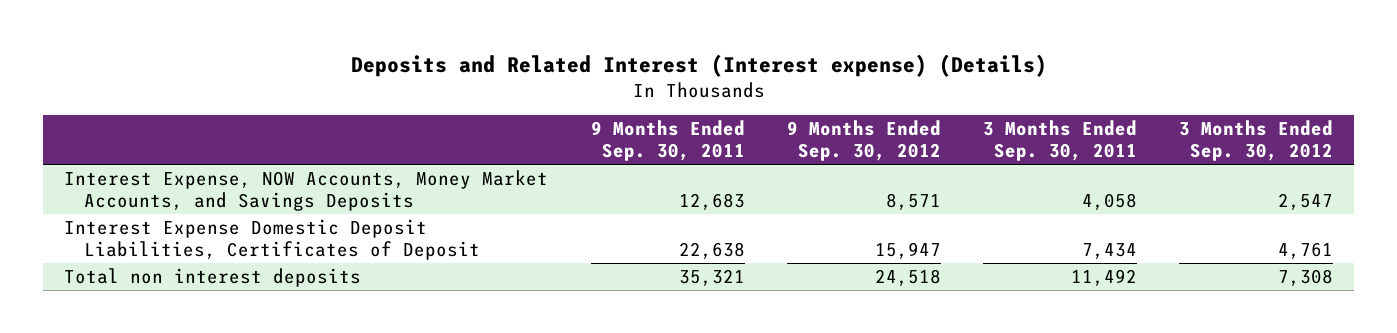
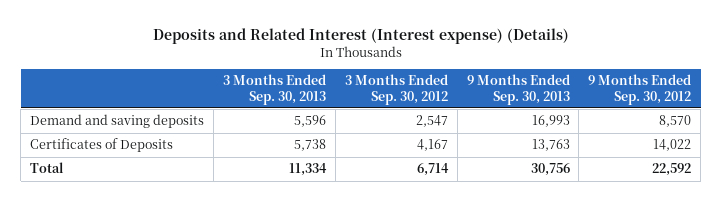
- | 9 Months Ended Sep. 30, 2011 | 9 Months Ended Sep. 30, 2012 | 3 Months Ended Sep. 30, 2011 | 3 Months Ended Sep. 30, 2012
+ | 3 Months Ended Sep. 30, 2013 | 3 Months Ended Sep. 30, 2012 | 9 Months Ended Sep. 30, 2013 | 9 Months Ended Sep. 30, 2012
- Interest Expense, NOW Accounts, Money Market Accounts, and Savings Deposits | 12,683 | 8,571 | 4,058 | 2,547
- Interest Expense Domestic Deposit Liabilities, Certificates of Deposit | 22,638 | 15,947 | 7,434 | 4,761
- Total non interest deposits | 35,321 | 24,518 | 11,492 | 7,308
+ Demand and saving deposits | 5,596 | 2,547 | 16,993 | 8,570
+ Certificates of Deposits | 5,738 | 4,167 | 13,763 | 14,022
+ Total | 11,334 | 6,714 | 30,756 | 22,592

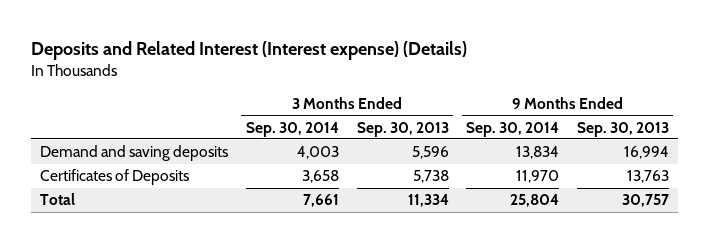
- | 3 Months Ended Sep. 30, 2013 | 3 Months Ended Sep. 30, 2012 | 9 Months Ended Sep. 30, 2013 | 9 Months Ended Sep. 30, 2012
+ | 3 Months Ended Sep. 30, 2014 | 3 Months Ended Sep. 30, 2013 | 9 Months Ended Sep. 30, 2014 | 9 Months Ended Sep. 30, 2013
- Demand and saving deposits | 5,596 | 2,547 | 16,993 | 8,570
+ Demand and saving deposits | 4,003 | 5,596 | 13,834 | 16,994
- Total | 11,334 | 6,714 | 30,756 | 22,592
+ Total | 7,661 | 11,334 | 25,804 | 30,757

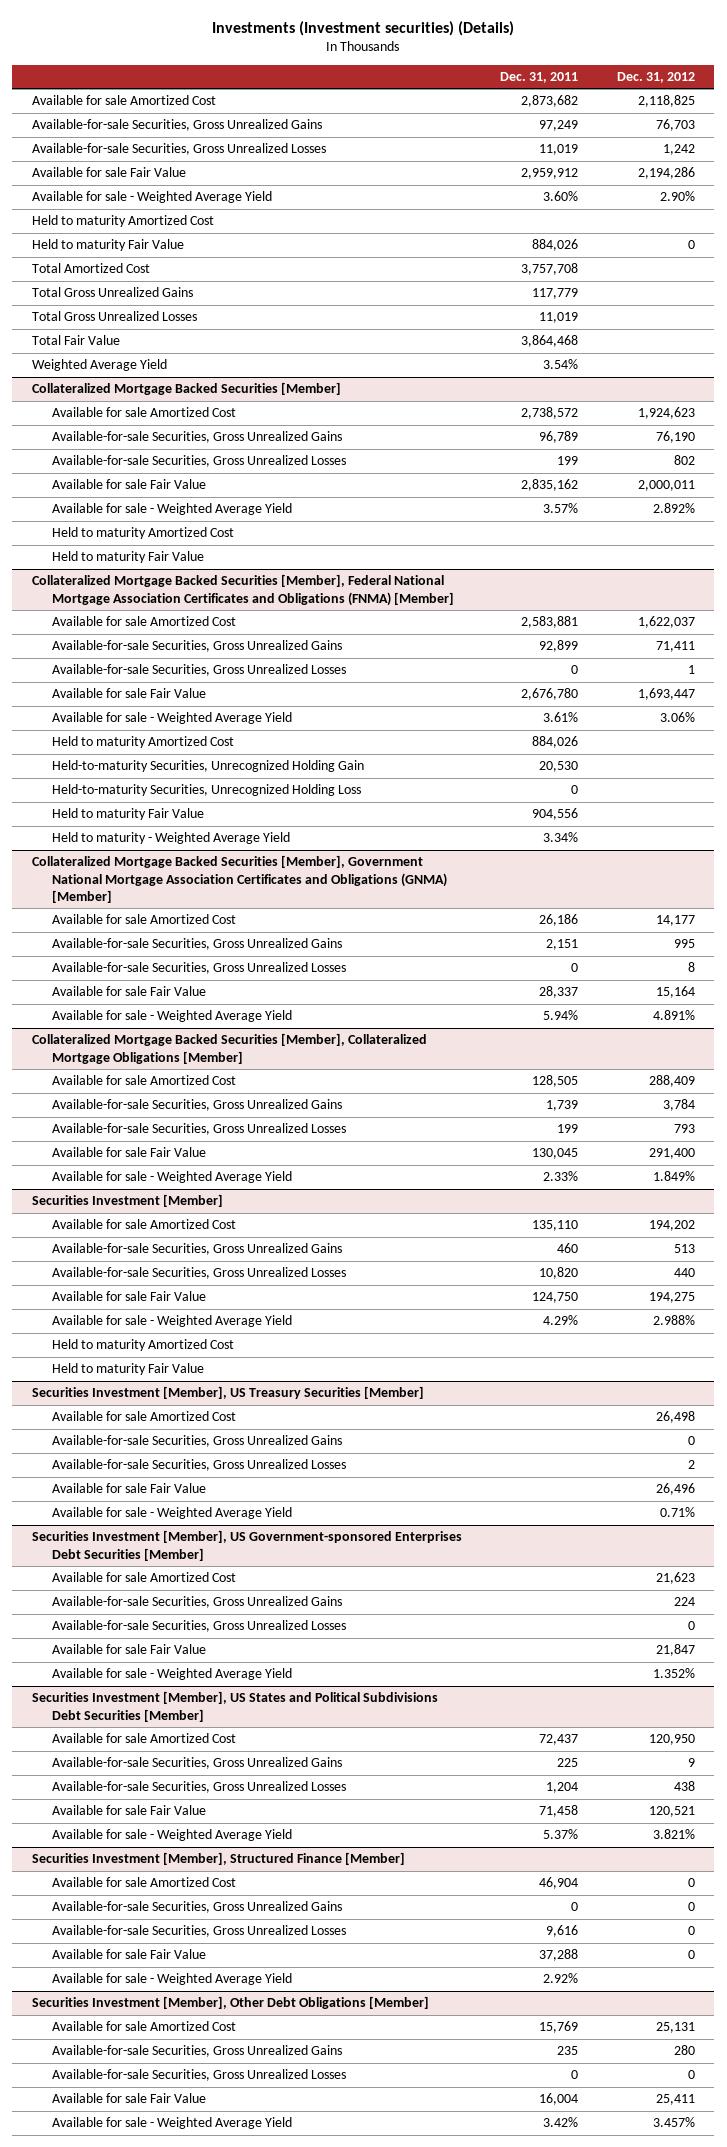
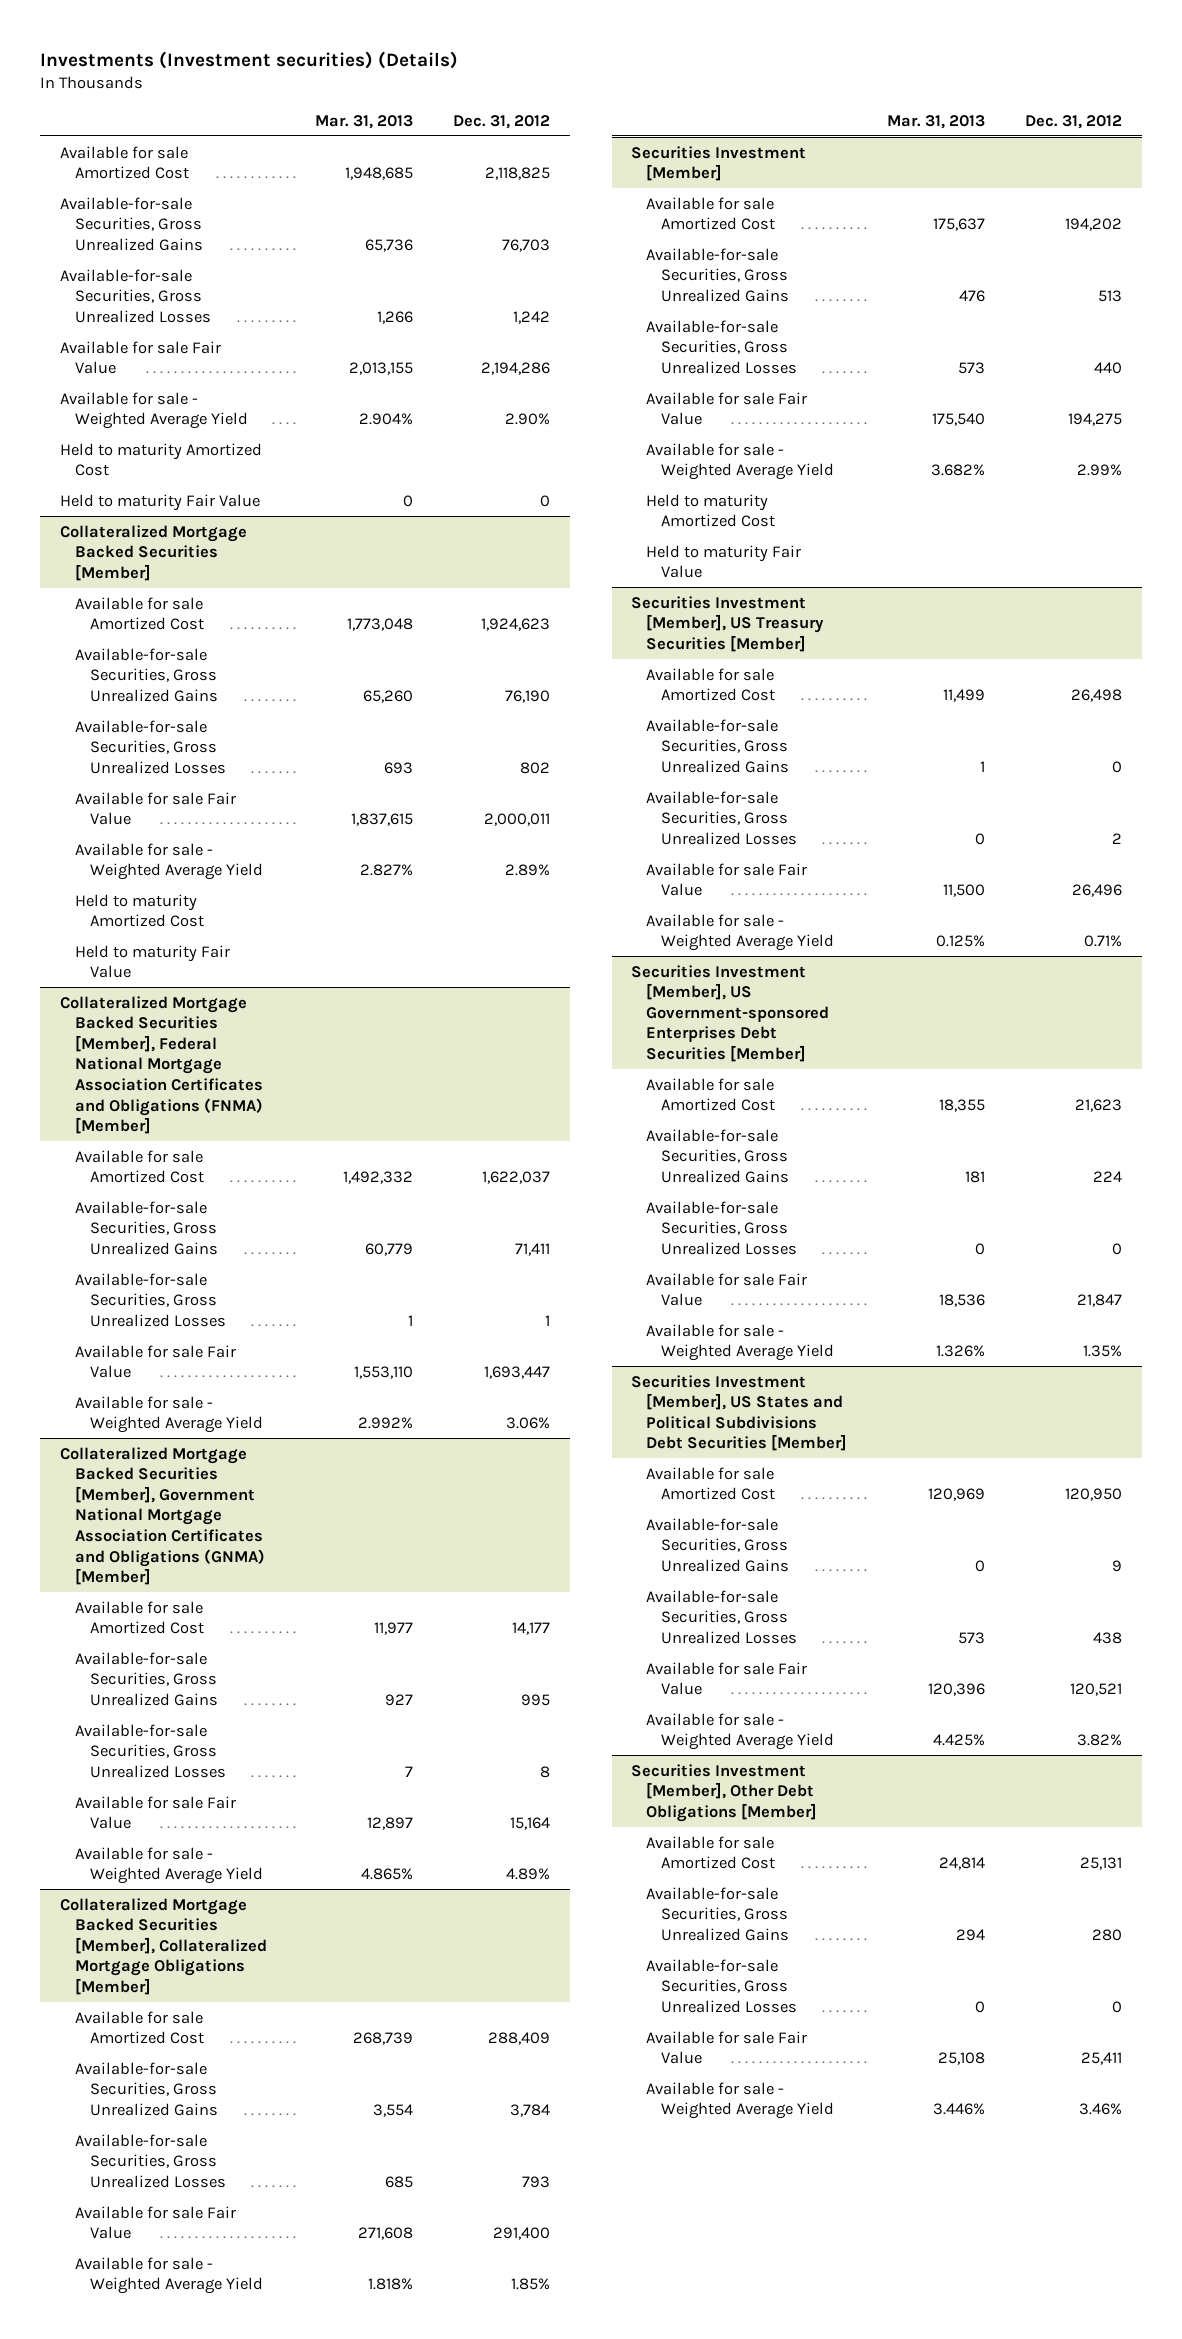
- | Dec. 31, 2011 | Dec. 31, 2012
+ | Mar. 31, 2013 | Dec. 31, 2012
- Total Amortized Cost | 3,757,708 |
- Total Gross Unrealized Gains | 117,779 |
- Total Gross Unrealized Losses | 11,019 |
- Total Fair Value | 3,864,468 |
- Weighted Average Yield | 3.54% |
@ Collateralized Mortgage Backed Securities [Member]
- Available for sale - Weighted Average Yield | 3.57% | 2.892%
+ Available for sale - Weighted Average Yield | 2.827% | 2.89%
@ Collateralized Mortgage Backed Securities [Member], Federal National Mortgage Association Certificates and Obligations (FNMA) [Member]
- Held to maturity Amortized Cost | 884,026 |
- Held-to-maturity Securities, Unrecognized Holding Gain | 20,530 |
- Held-to-maturity Securities, Unrecognized Holding Loss | 0 |
- Held to maturity Fair Value | 904,556 |
- Held to maturity - Weighted Average Yield | 3.34% |
@ Collateralized Mortgage Backed Securities [Member], Government National Mortgage Association Certificates and Obligations (GNMA) [Member]
- Available for sale - Weighted Average Yield | 5.94% | 4.891%
+ Available for sale - Weighted Average Yield | 4.865% | 4.89%
@ Collateralized Mortgage Backed Securities [Member], Collateralized Mortgage Obligations [Member]
- Available for sale - Weighted Average Yield | 2.33% | 1.849%
+ Available for sale - Weighted Average Yield | 1.818% | 1.85%
@ Securities Investment [Member]
- Available for sale - Weighted Average Yield | 4.29% | 2.988%
+ Available for sale - Weighted Average Yield | 3.682% | 2.99%
@ Securities Investment [Member], US Government-sponsored Enterprises Debt Securities [Member]
- Available for sale - Weighted Average Yield | | 1.352%
+ Available for sale - Weighted Average Yield | 1.326% | 1.35%
@ Securities Investment [Member], US States and Political Subdivisions Debt Securities [Member]
- Available for sale - Weighted Average Yield | 5.37% | 3.821%
- Securities Investment [Member], Structured Finance [Member]
- Available for sale Amortized Cost | 46,904 | 0
- Available-for-sale Securities, Gross Unrealized Gains | 0 | 0
- Available-for-sale Securities, Gross Unrealized Losses | 9,616 | 0
- Available for sale Fair Value | 37,288 | 0
- Available for sale - Weighted Average Yield | 2.92% |
@ Securities Investment [Member], US States and Political Subdivisions Debt Securities [Member]
+ Available for sale - Weighted Average Yield | 4.425% | 3.82%
@ Securities Investment [Member], Other Debt Obligations [Member]
- Available for sale - Weighted Average Yield | 3.42% | 3.457%
+ Available for sale - Weighted Average Yield | 3.446% | 3.46%

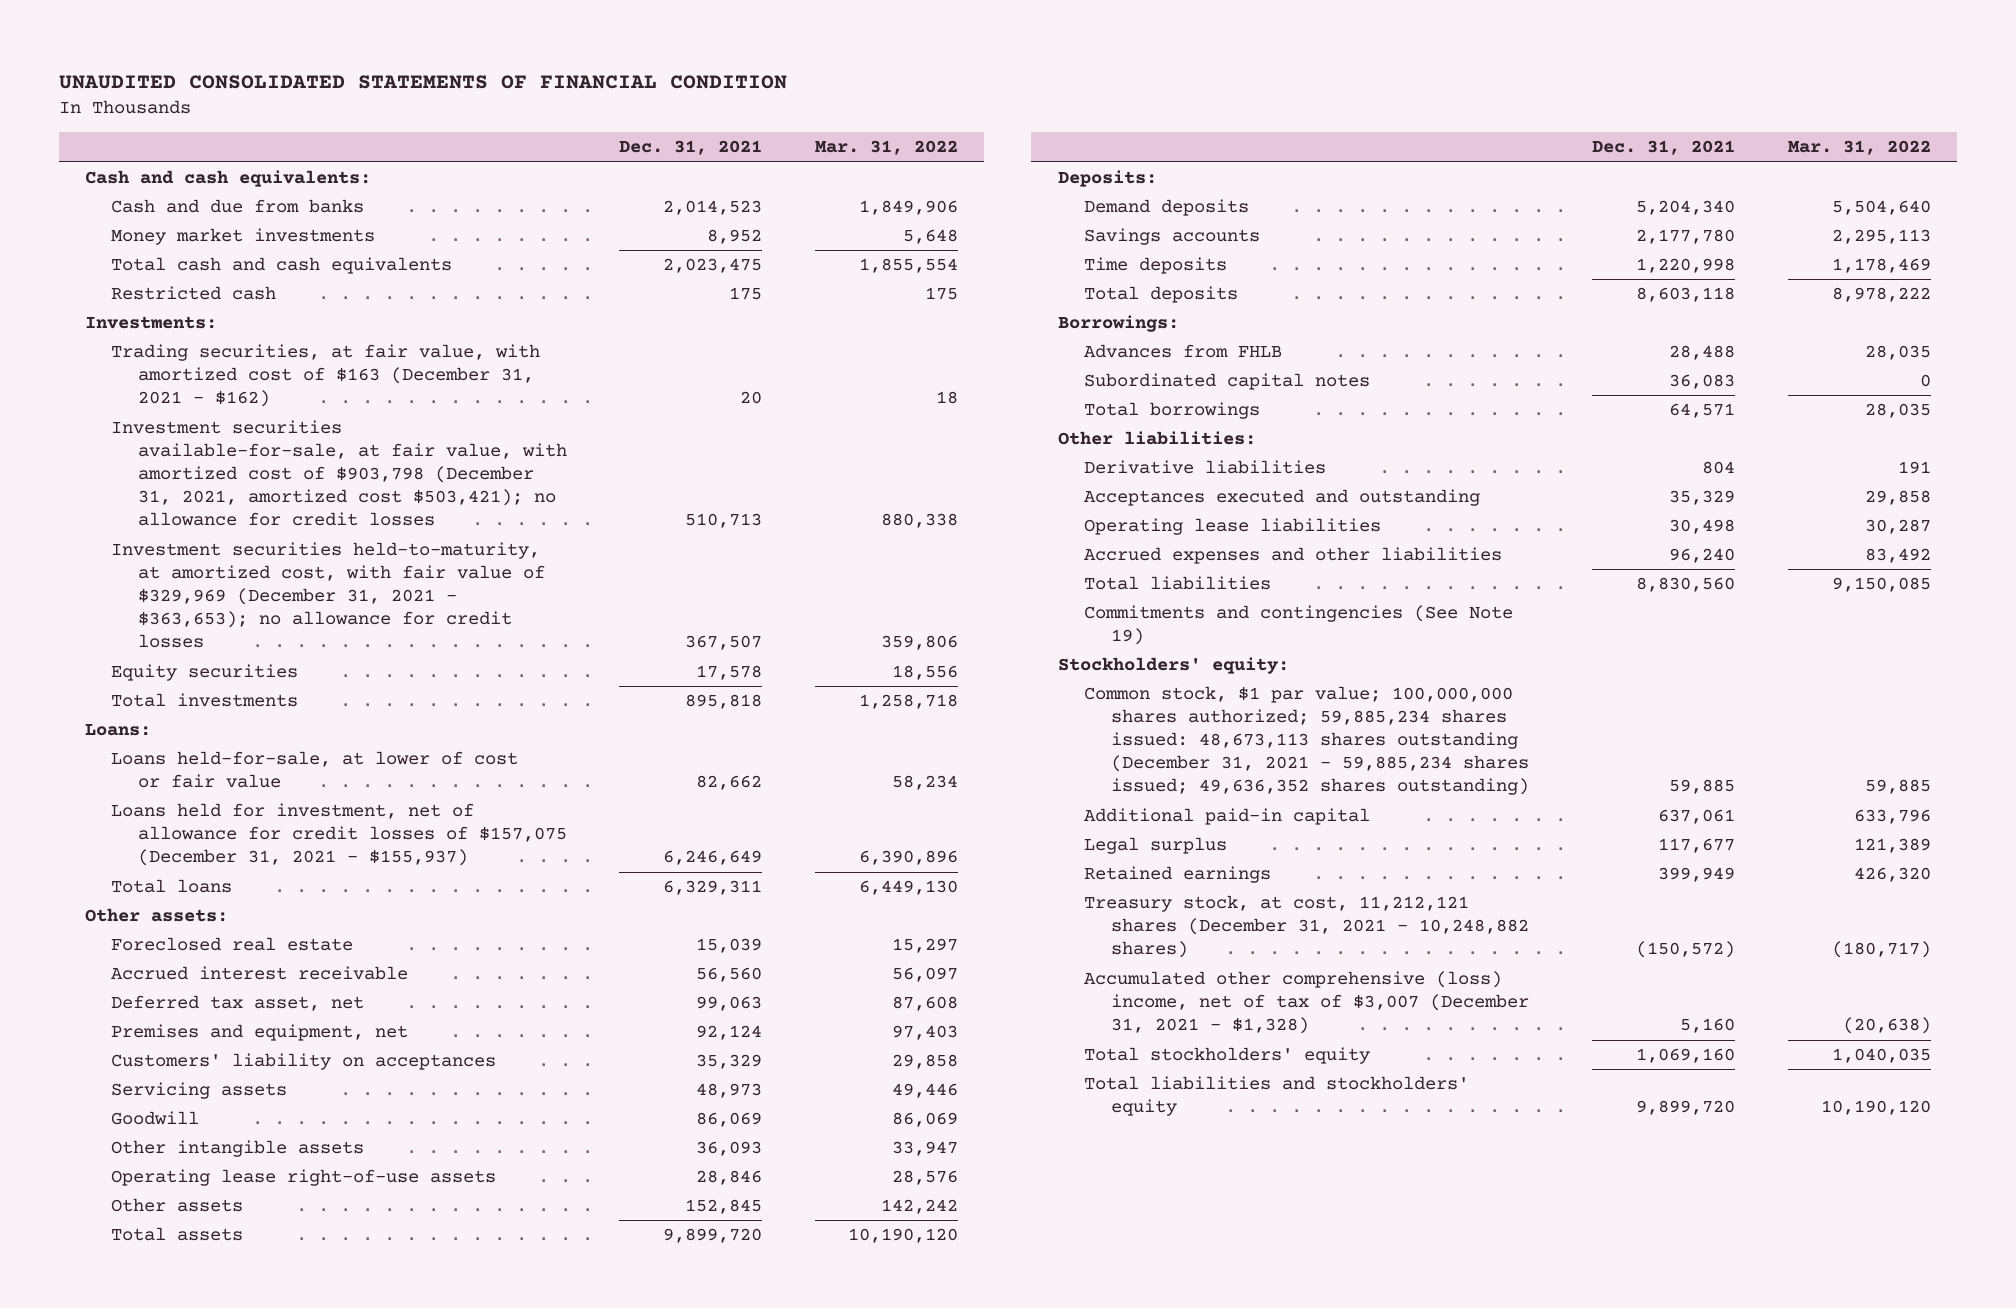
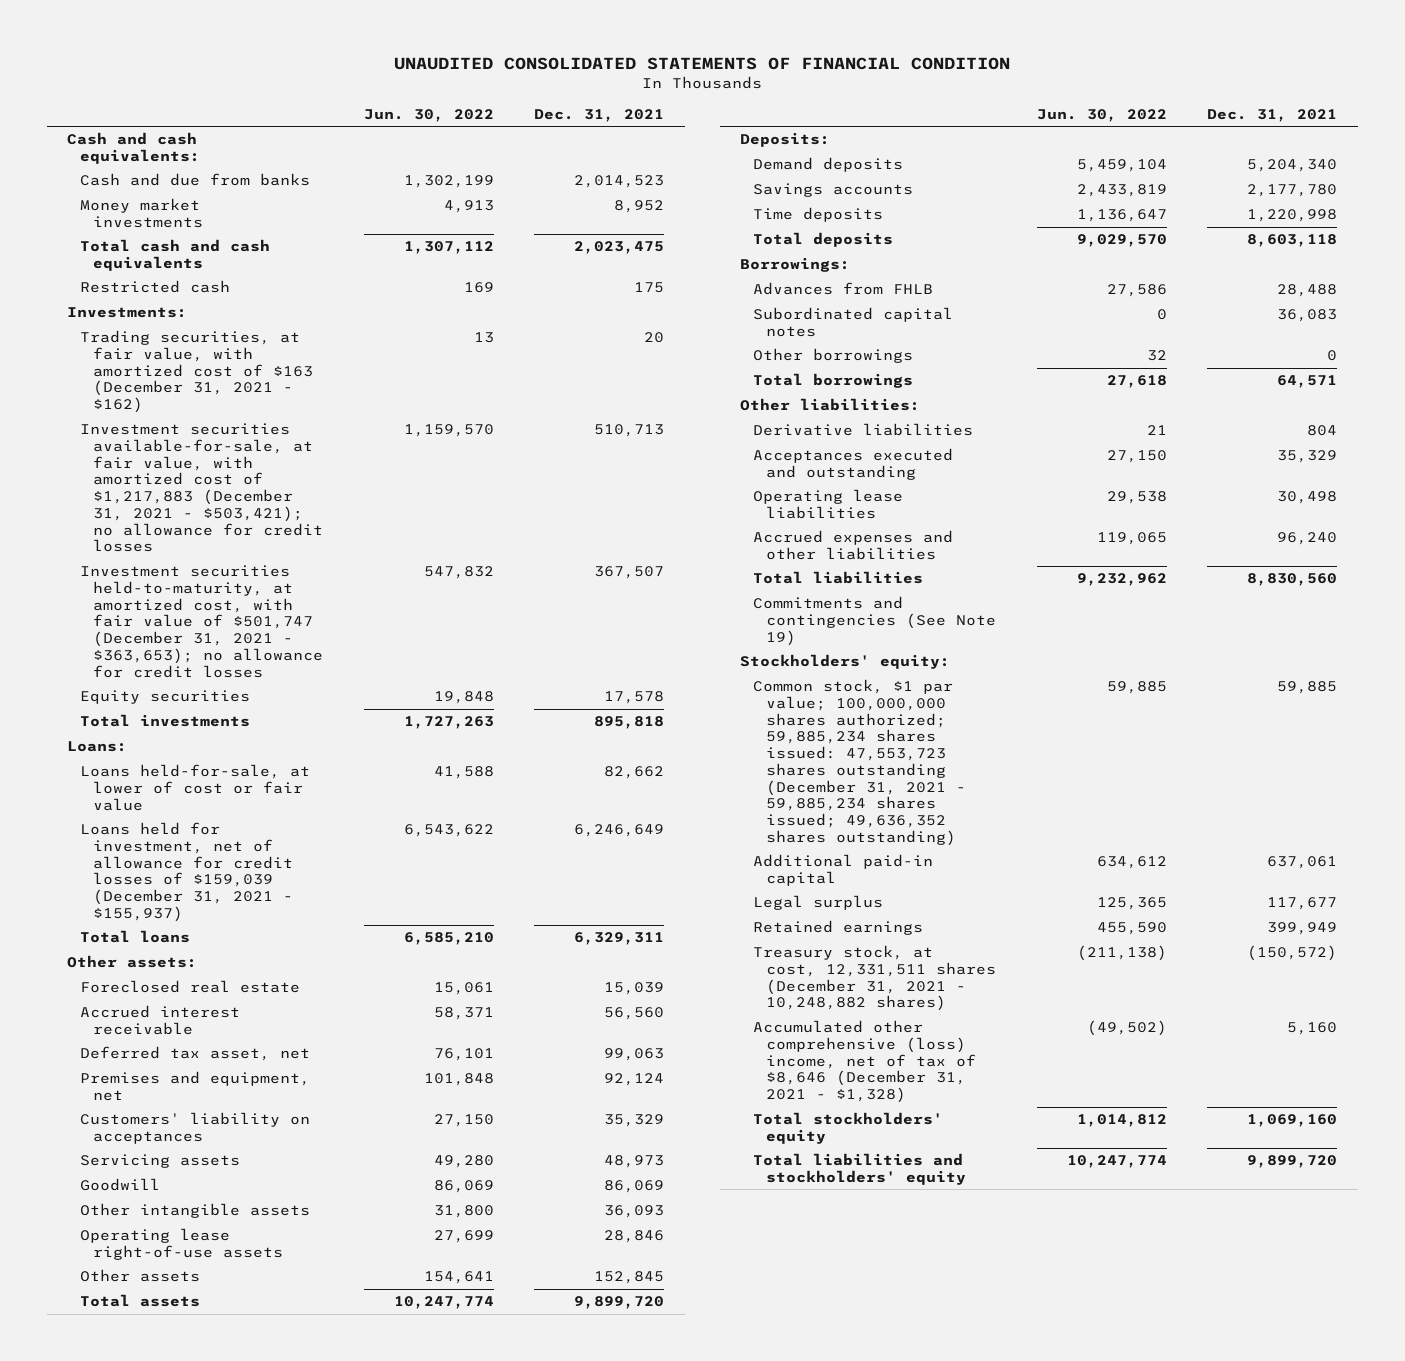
- | Dec. 31, 2021 | Mar. 31, 2022
+ | Jun. 30, 2022 | Dec. 31, 2021
- Investment securities available-for-sale, at fair value, with amortized cost of $903,798 (December 31, 2021, amortized cost $503,421); no allowance for credit losses | 510,713 | 880,338
- Investment securities held-to-maturity, at amortized cost, with fair value of $329,969 (December 31, 2021 - $363,653); no allowance for credit losses | 367,507 | 359,806
+ Investment securities available-for-sale, at fair value, with amortized cost of $1,217,883 (December 31, 2021 - $503,421); no allowance for credit losses | 1,159,570 | 510,713
+ Investment securities held-to-maturity, at amortized cost, with fair value of $501,747 (December 31, 2021 - $363,653); no allowance for credit losses | 547,832 | 367,507
- Loans held for investment, net of allowance for credit losses of $157,075 (December 31, 2021 - $155,937) | 6,246,649 | 6,390,896
+ Loans held for investment, net of allowance for credit losses of $159,039 (December 31, 2021 - $155,937) | 6,543,622 | 6,246,649
+ Other borrowings | 32 | 0
- Common stock, $1 par value; 100,000,000 shares authorized; 59,885,234 shares issued: 48,673,113 shares outstanding (December 31, 2021 - 59,885,234 shares issued; 49,636,352 shares outstanding) | 59,885 | 59,885
+ Common stock, $1 par value; 100,000,000 shares authorized; 59,885,234 shares issued: 47,553,723 shares outstanding (December 31, 2021 - 59,885,234 shares issued; 49,636,352 shares outstanding) | 59,885 | 59,885
- Treasury stock, at cost, 11,212,121 shares (December 31, 2021 - 10,248,882 shares) | (150,572) | (180,717)
- Accumulated other comprehensive (loss) income, net of tax of $3,007 (December 31, 2021 - $1,328) | 5,160 | (20,638)
+ Treasury stock, at cost, 12,331,511 shares (December 31, 2021 - 10,248,882 shares) | (211,138) | (150,572)
+ Accumulated other comprehensive (loss) income, net of tax of $8,646 (December 31, 2021 - $1,328) | (49,502) | 5,160

